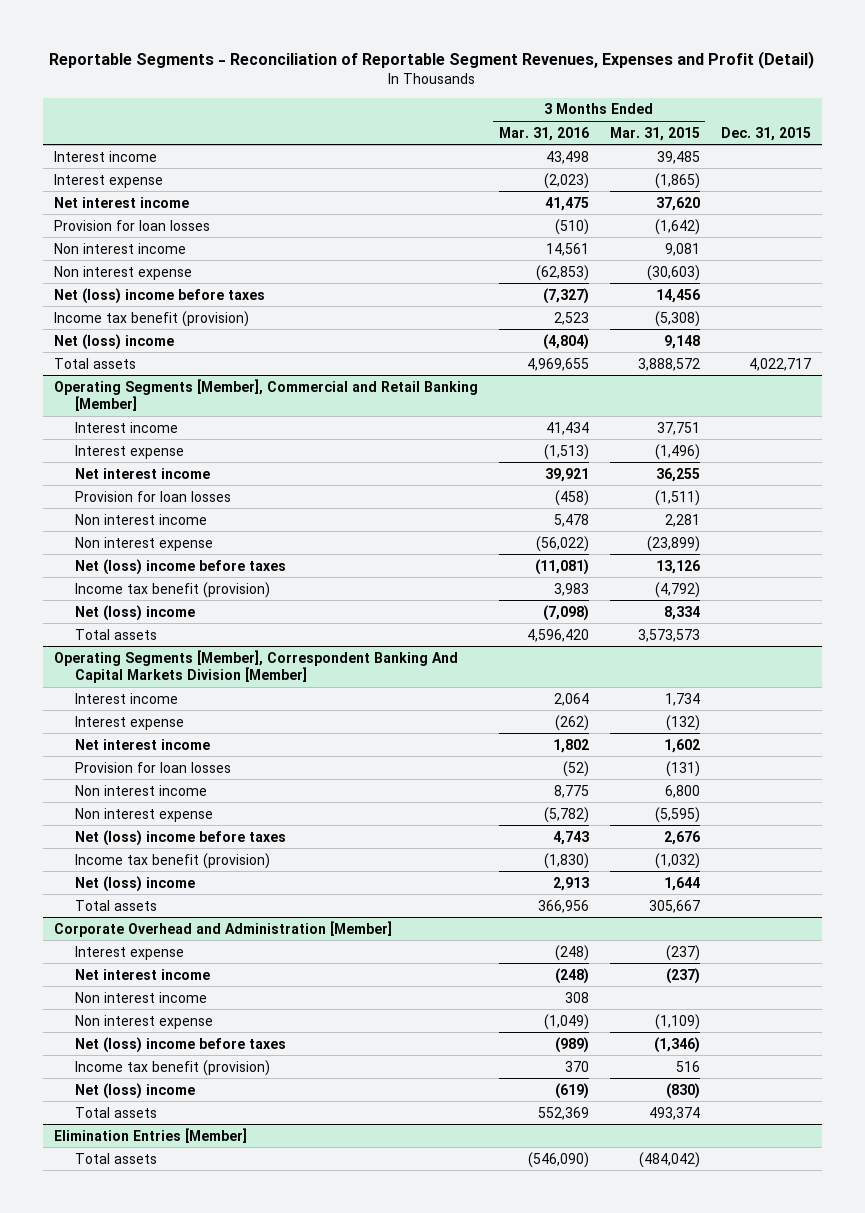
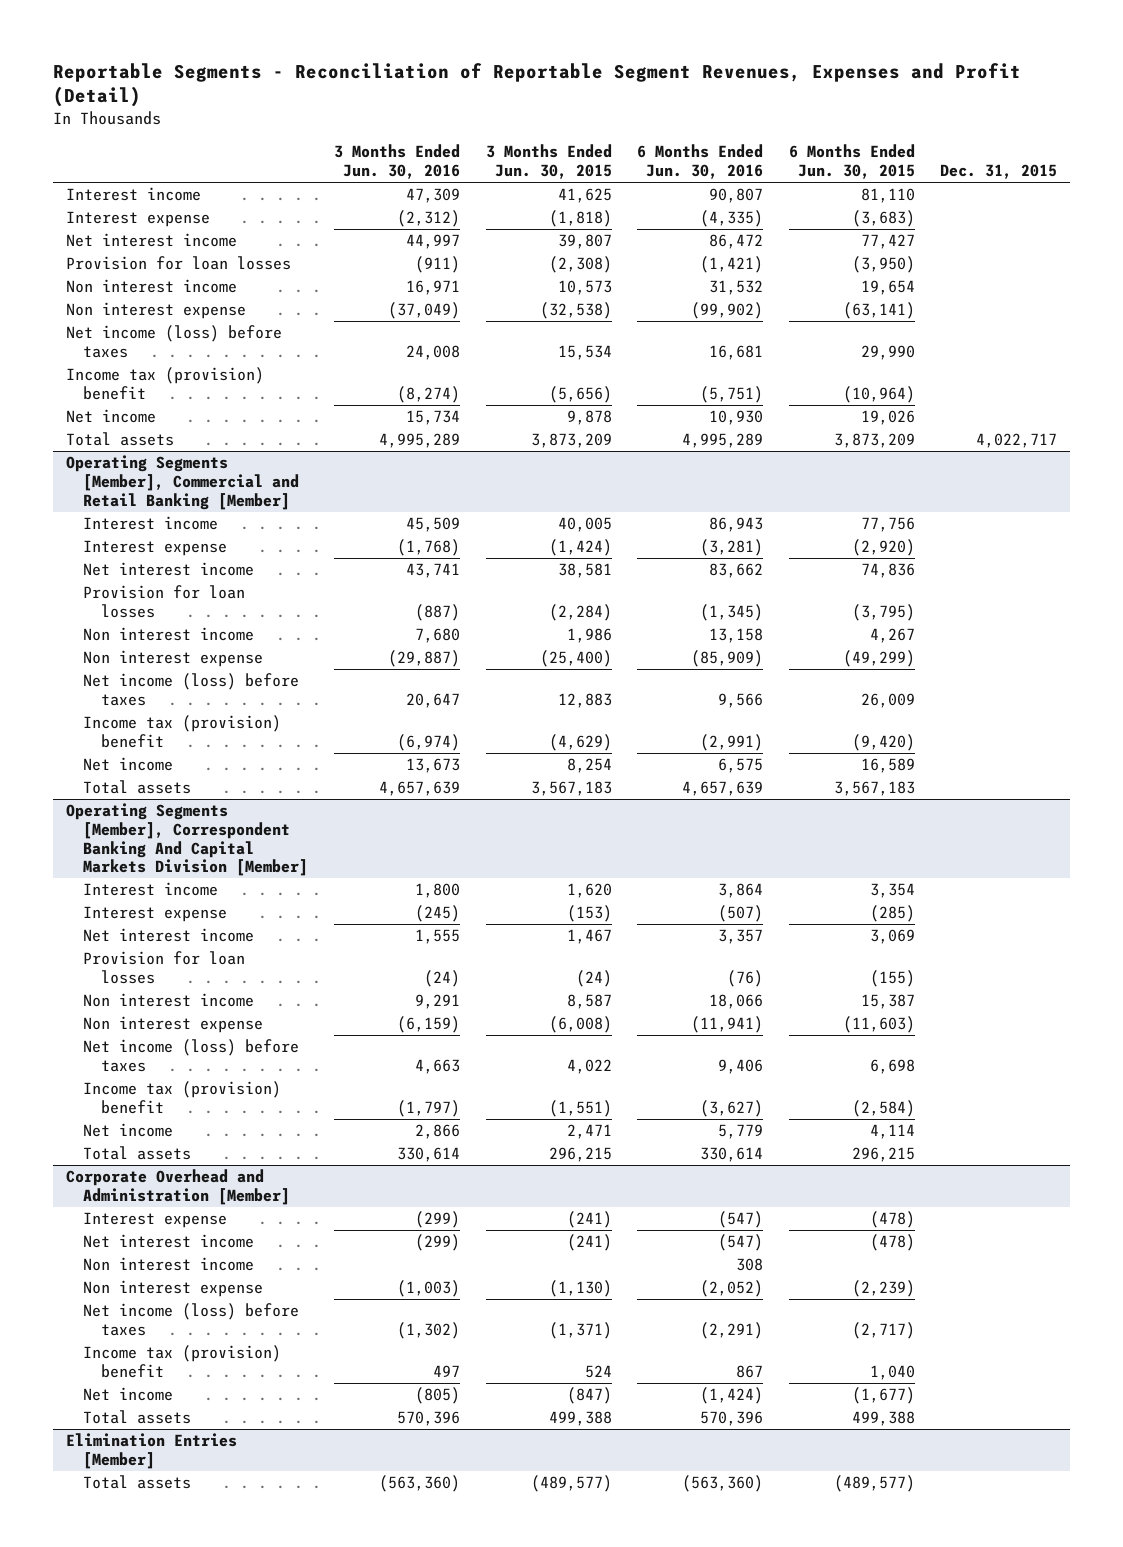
- | 3 Months Ended Mar. 31, 2016 | 3 Months Ended Mar. 31, 2015 | Dec. 31, 2015
+ | 3 Months Ended Jun. 30, 2016 | 3 Months Ended Jun. 30, 2015 | 6 Months Ended Jun. 30, 2016 | 6 Months Ended Jun. 30, 2015 | Dec. 31, 2015
- Net (loss) income before taxes | (7,327) | 14,456 |
- Income tax benefit (provision) | 2,523 | (5,308) |
- Net (loss) income | (4,804) | 9,148 |
+ Net income (loss) before taxes | 24,008 | 15,534 | 16,681 | 29,990 |
+ Income tax (provision) benefit | (8,274) | (5,656) | (5,751) | (10,964) |
+ Net income | 15,734 | 9,878 | 10,930 | 19,026 |
@ Operating Segments [Member], Commercial and Retail Banking [Member]
- Net (loss) income before taxes | (11,081) | 13,126 |
- Income tax benefit (provision) | 3,983 | (4,792) |
- Net (loss) income | (7,098) | 8,334 |
+ Net income (loss) before taxes | 20,647 | 12,883 | 9,566 | 26,009 |
+ Income tax (provision) benefit | (6,974) | (4,629) | (2,991) | (9,420) |
+ Net income | 13,673 | 8,254 | 6,575 | 16,589 |
@ Operating Segments [Member], Correspondent Banking And Capital Markets Division [Member]
- Net (loss) income before taxes | 4,743 | 2,676 |
- Income tax benefit (provision) | (1,830) | (1,032) |
- Net (loss) income | 2,913 | 1,644 |
+ Net income (loss) before taxes | 4,663 | 4,022 | 9,406 | 6,698 |
+ Income tax (provision) benefit | (1,797) | (1,551) | (3,627) | (2,584) |
+ Net income | 2,866 | 2,471 | 5,779 | 4,114 |
@ Corporate Overhead and Administration [Member]
- Net (loss) income before taxes | (989) | (1,346) |
- Income tax benefit (provision) | 370 | 516 |
- Net (loss) income | (619) | (830) |
+ Net income (loss) before taxes | (1,302) | (1,371) | (2,291) | (2,717) |
+ Income tax (provision) benefit | 497 | 524 | 867 | 1,040 |
+ Net income | (805) | (847) | (1,424) | (1,677) |

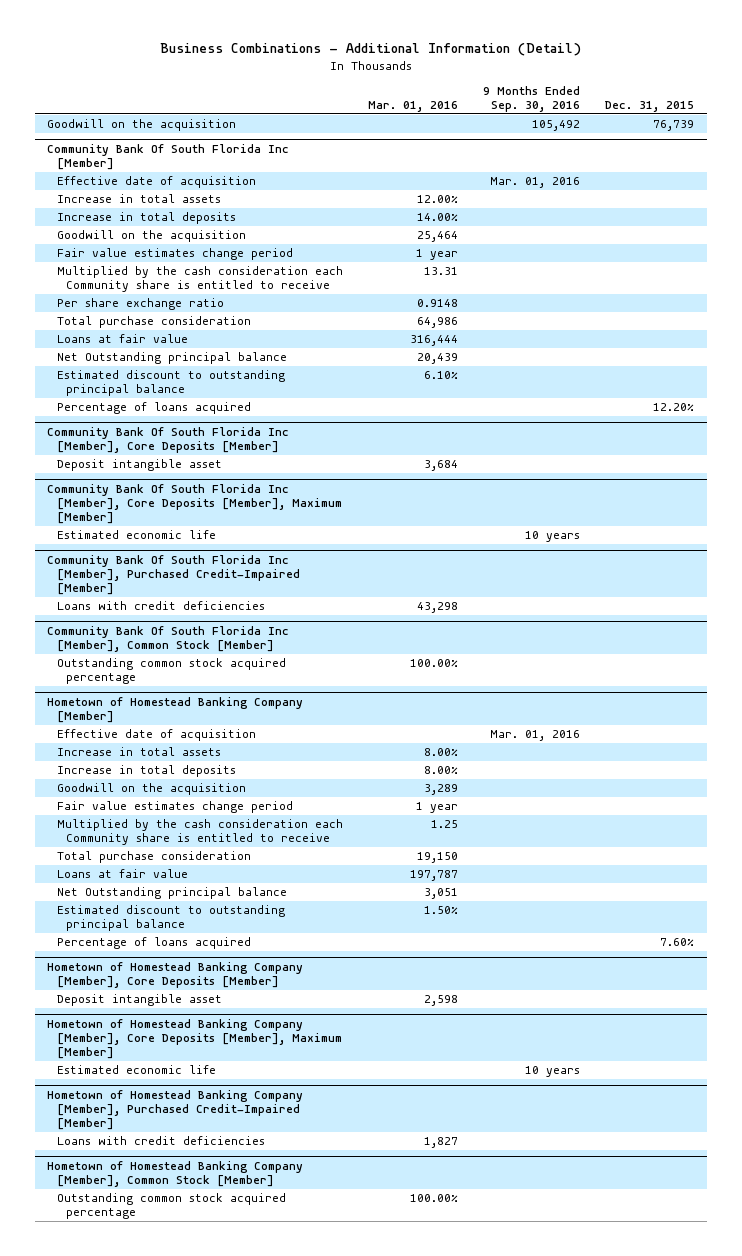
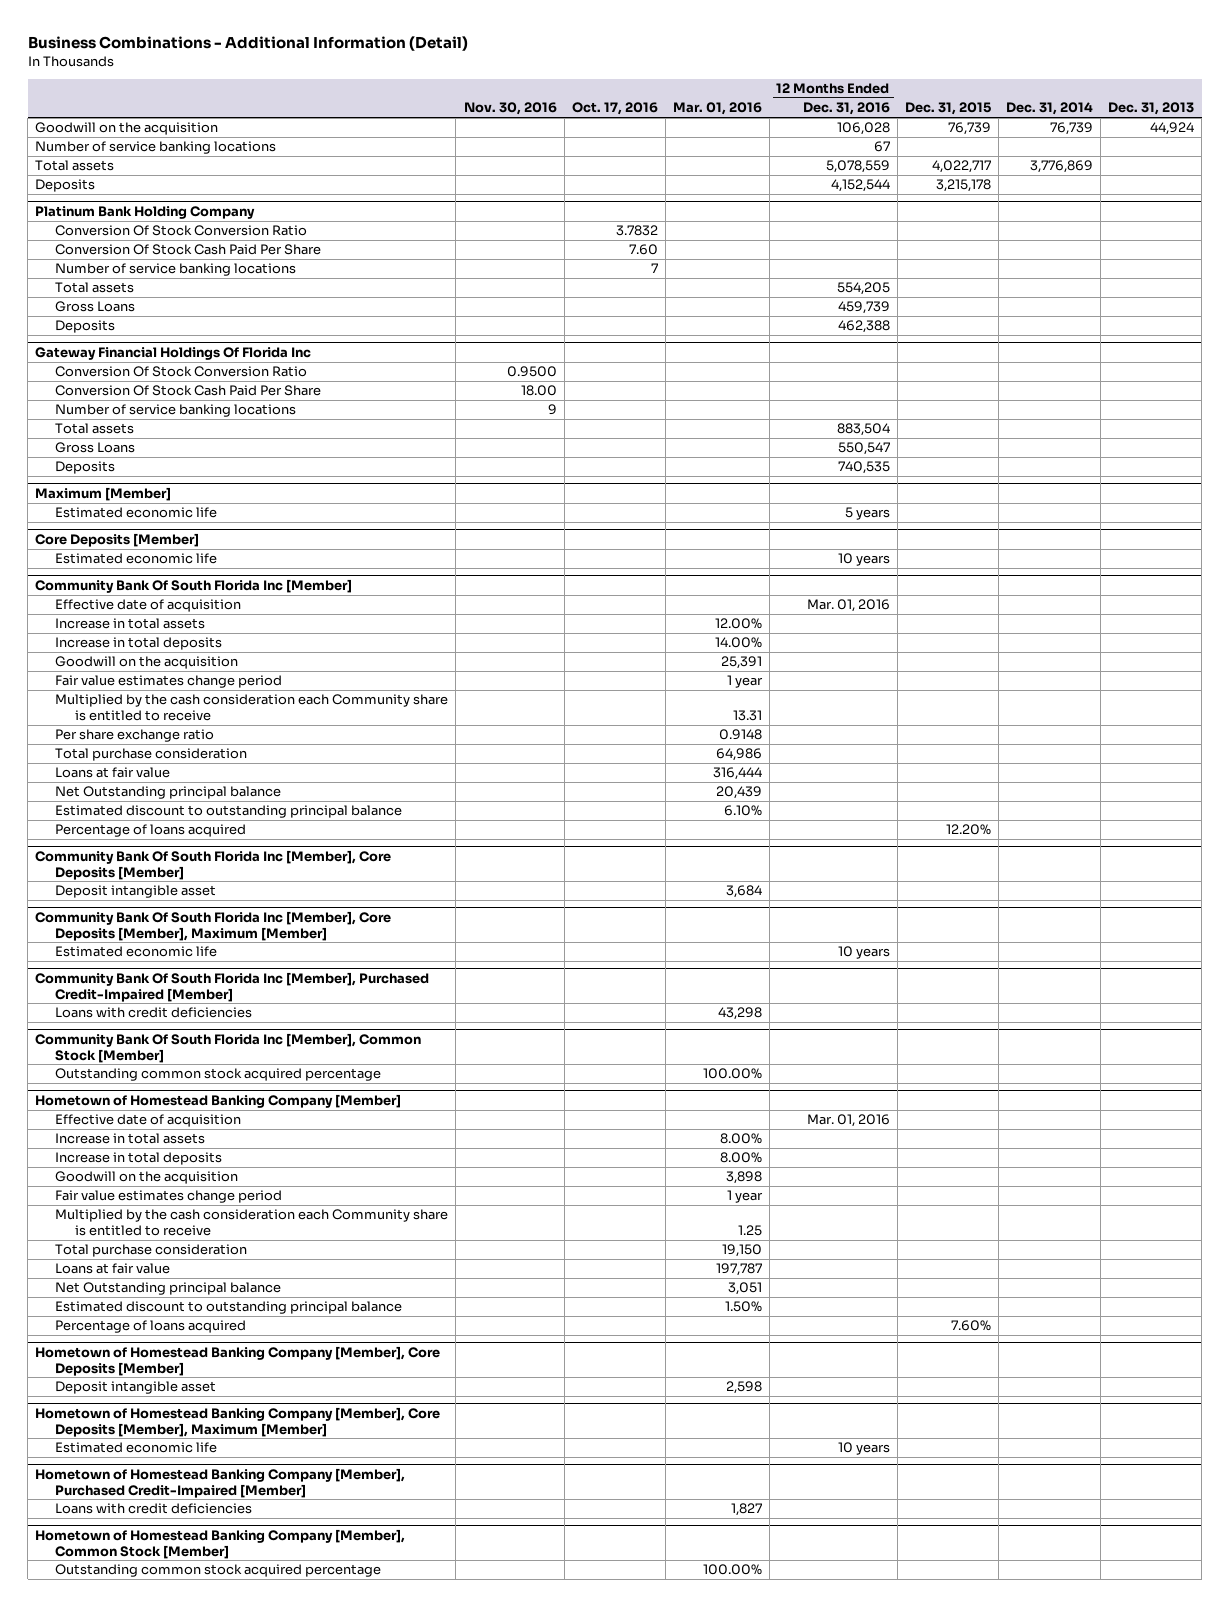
- | Mar. 01, 2016 | 9 Months Ended Sep. 30, 2016 | Dec. 31, 2015
+ | Nov. 30, 2016 | Oct. 17, 2016 | Mar. 01, 2016 | 12 Months Ended Dec. 31, 2016 | Dec. 31, 2015 | Dec. 31, 2014 | Dec. 31, 2013
+ Number of service banking locations | | | | 67 | | |
+ Total assets | | | | 5,078,559 | 4,022,717 | 3,776,869 |
+ Deposits | | | | 4,152,544 | 3,215,178 | |
+ Platinum Bank Holding Company
+ Conversion Of Stock Conversion Ratio | | 3.7832 | | | | |
+ Conversion Of Stock Cash Paid Per Share | | 7.60 | | | | |
+ Number of service banking locations | | 7 | | | | |
+ Total assets | | | | 554,205 | | |
+ Gross Loans | | | | 459,739 | | |
+ Deposits | | | | 462,388 | | |
+ Gateway Financial Holdings Of Florida Inc
+ Conversion Of Stock Conversion Ratio | 0.9500 | | | | | |
+ Conversion Of Stock Cash Paid Per Share | 18.00 | | | | | |
+ Number of service banking locations | 9 | | | | | |
+ Total assets | | | | 883,504 | | |
+ Gross Loans | | | | 550,547 | | |
+ Deposits | | | | 740,535 | | |
+ Maximum [Member]
+ Estimated economic life | | | | 5 years | | |
+ Core Deposits [Member]
+ Estimated economic life | | | | 10 years | | |
@ Community Bank Of South Florida Inc [Member]
- Goodwill on the acquisition | 25,464 | |
+ Goodwill on the acquisition | | | 25,391 | | | |
@ Hometown of Homestead Banking Company [Member]
- Goodwill on the acquisition | 3,289 | |
+ Goodwill on the acquisition | | | 3,898 | | | |

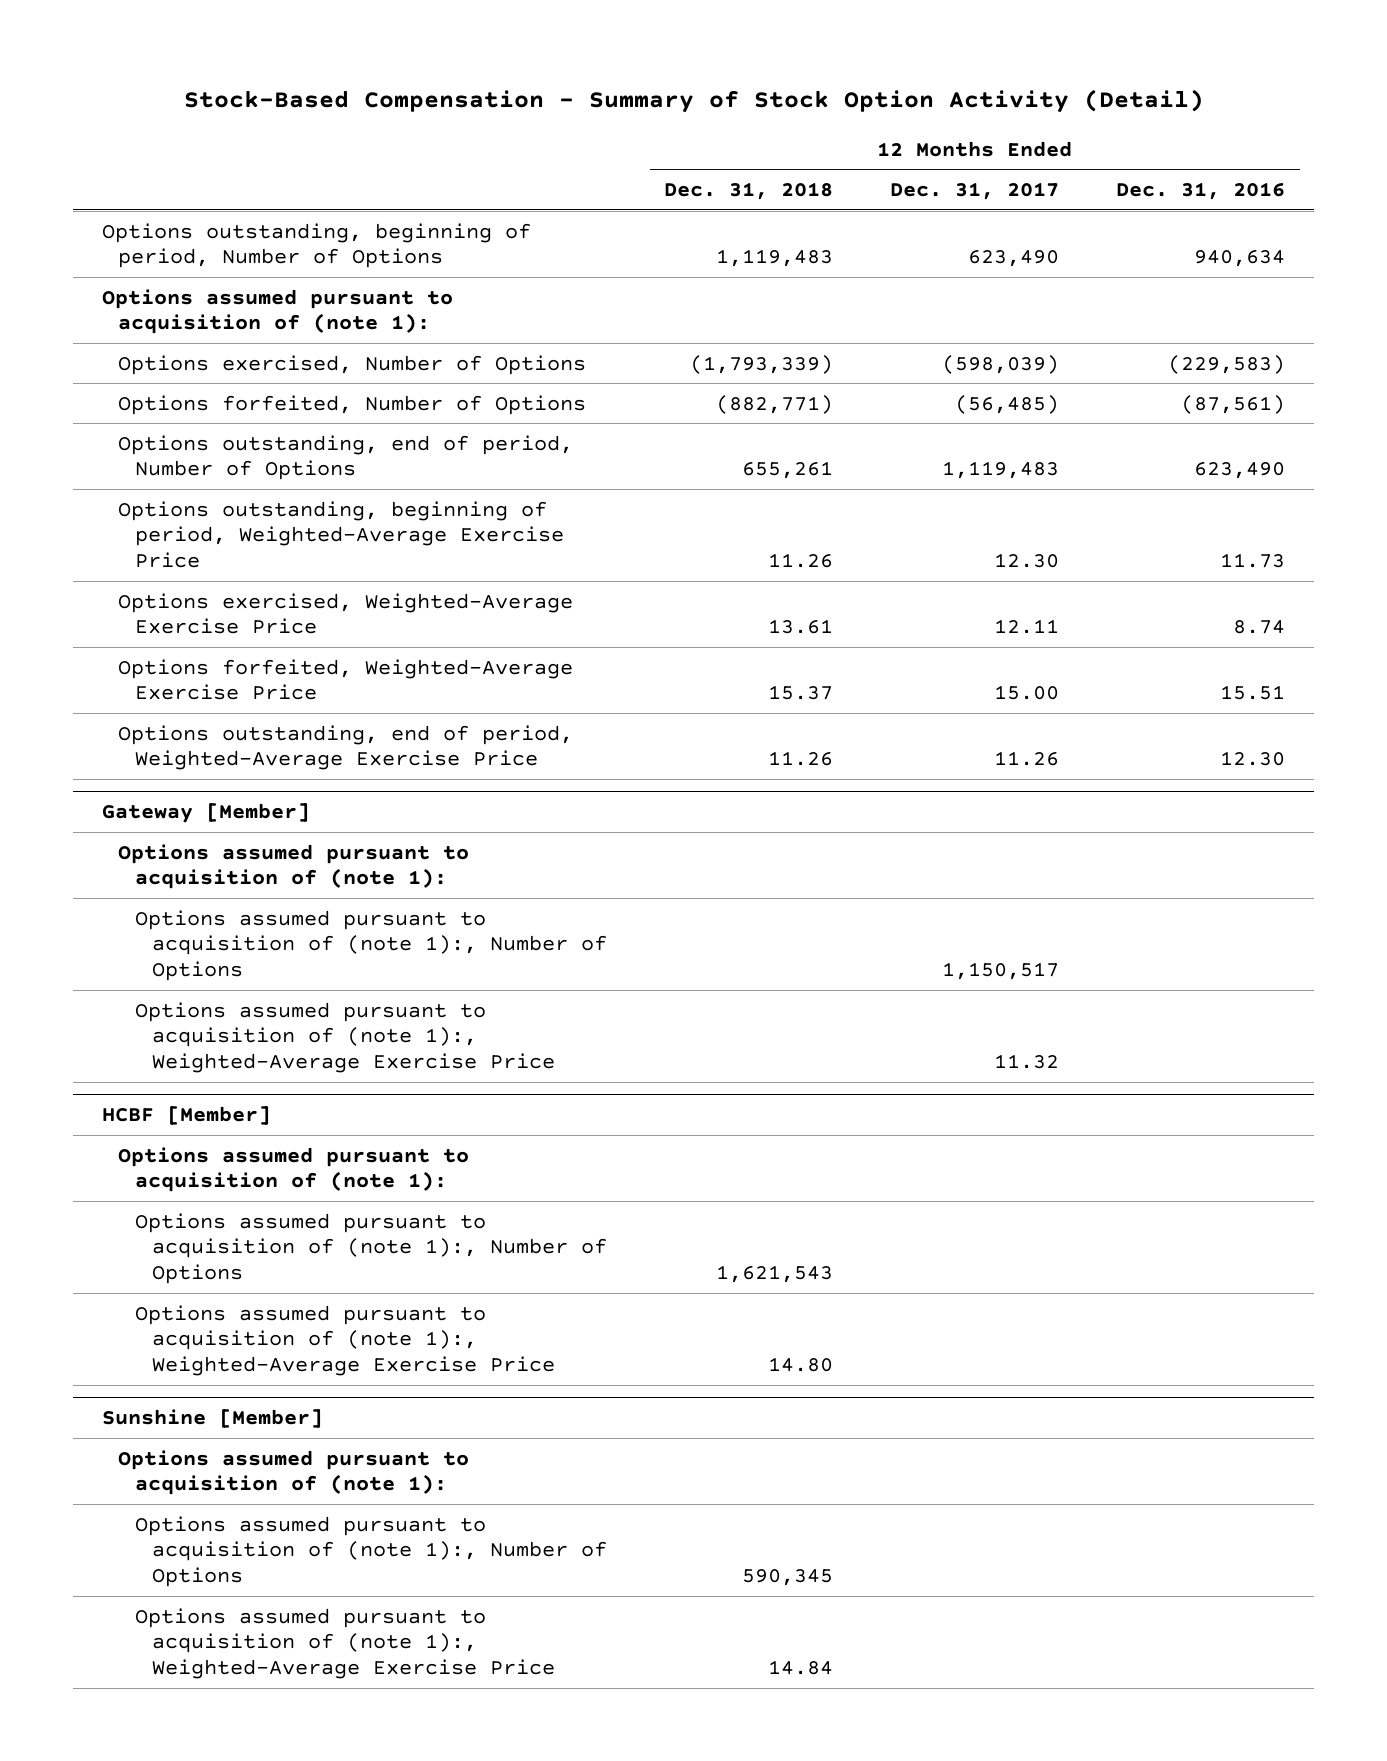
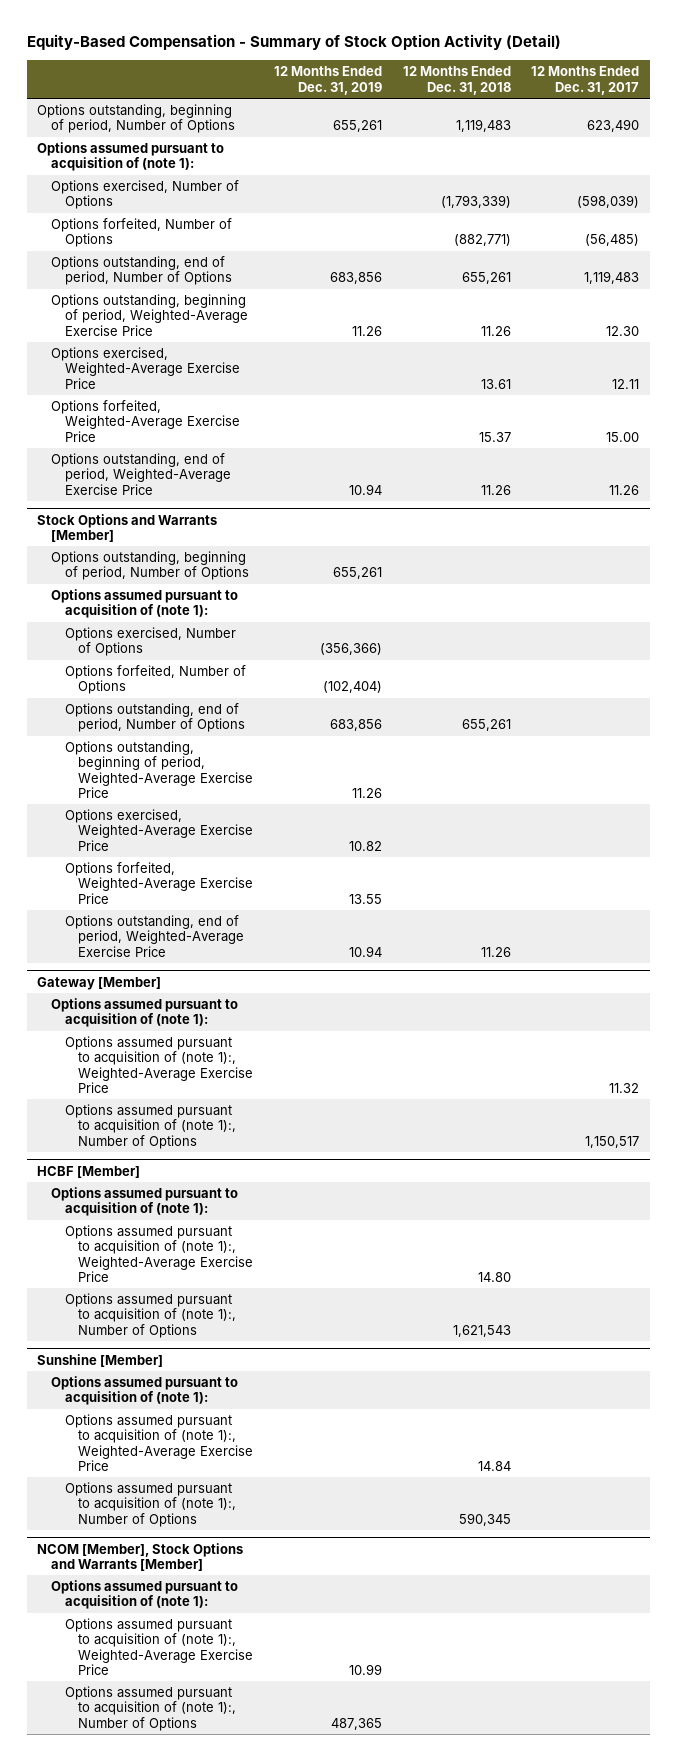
- Stock-Based Compensation - Summary of Stock Option Activity (Detail)
+ Equity-Based Compensation - Summary of Stock Option Activity (Detail)
- | 12 Months Ended Dec. 31, 2018 | 12 Months Ended Dec. 31, 2017 | 12 Months Ended Dec. 31, 2016
+ | 12 Months Ended Dec. 31, 2019 | 12 Months Ended Dec. 31, 2018 | 12 Months Ended Dec. 31, 2017
+ Stock Options and Warrants [Member]
+ Options outstanding, beginning of period, Number of Options | 655,261 | |
+ Options assumed pursuant to acquisition of (note 1):
+ Options exercised, Number of Options | (356,366) | |
+ Options forfeited, Number of Options | (102,404) | |
+ Options outstanding, end of period, Number of Options | 683,856 | 655,261 |
+ Options outstanding, beginning of period, Weighted-Average Exercise Price | 11.26 | |
+ Options exercised, Weighted-Average Exercise Price | 10.82 | |
+ Options forfeited, Weighted-Average Exercise Price | 13.55 | |
+ Options outstanding, end of period, Weighted-Average Exercise Price | 10.94 | 11.26 |
@ Gateway [Member]
moved down: Options assumed pursuant to acquisition of (note 1):, Number of Options | | | 1,150,517
@ HCBF [Member]
moved down: Options assumed pursuant to acquisition of (note 1):, Number of Options | | 1,621,543 |
@ Sunshine [Member]
moved down: Options assumed pursuant to acquisition of (note 1):, Number of Options | | 590,345 |
+ NCOM [Member], Stock Options and Warrants [Member]
+ Options assumed pursuant to acquisition of (note 1):
+ Options assumed pursuant to acquisition of (note 1):, Weighted-Average Exercise Price | 10.99 | |
+ Options assumed pursuant to acquisition of (note 1):, Number of Options | 487,365 | |

